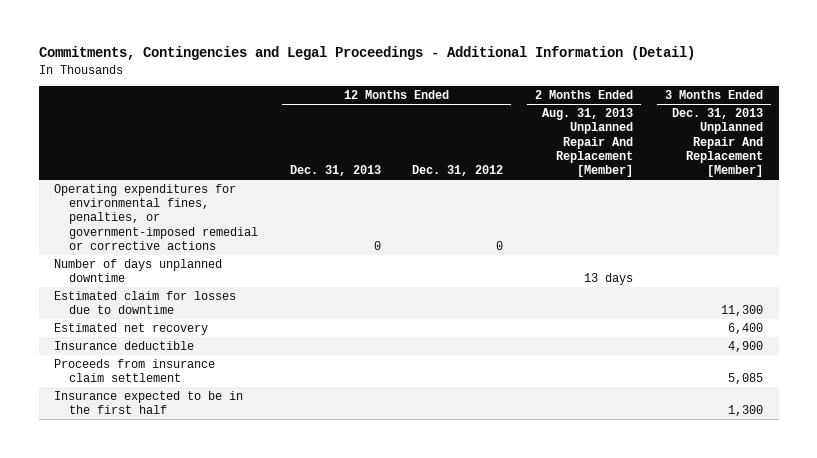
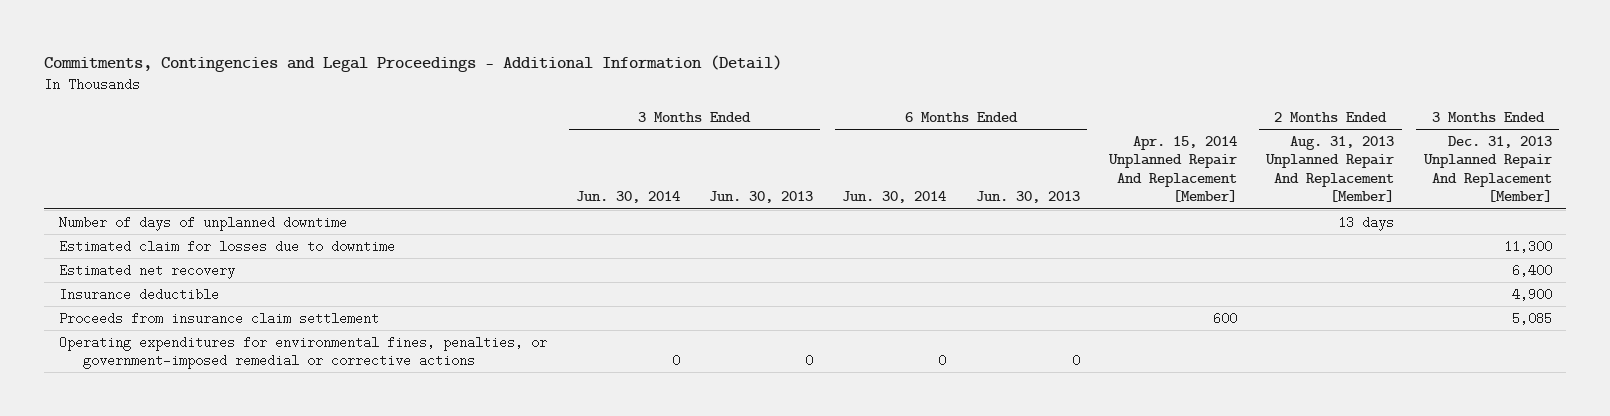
- | 12 Months Ended Dec. 31, 2013 | 12 Months Ended Dec. 31, 2012 | 2 Months Ended Aug. 31, 2013 Unplanned Repair And Replacement [Member] | 3 Months Ended Dec. 31, 2013 Unplanned Repair And Replacement [Member]
+ | 3 Months Ended Jun. 30, 2014 | 3 Months Ended Jun. 30, 2013 | 6 Months Ended Jun. 30, 2014 | 6 Months Ended Jun. 30, 2013 | Apr. 15, 2014 Unplanned Repair And Replacement [Member] | 2 Months Ended Aug. 31, 2013 Unplanned Repair And Replacement [Member] | 3 Months Ended Dec. 31, 2013 Unplanned Repair And Replacement [Member]
- Number of days unplanned downtime | | | 13 days |
+ Number of days of unplanned downtime | | | | | | 13 days |
- Insurance expected to be in the first half | | | | 1,300
moved down: Operating expenditures for environmental fines, penalties, or government-imposed remedial or corrective actions | 0 | 0 | 0 | 0 | | |

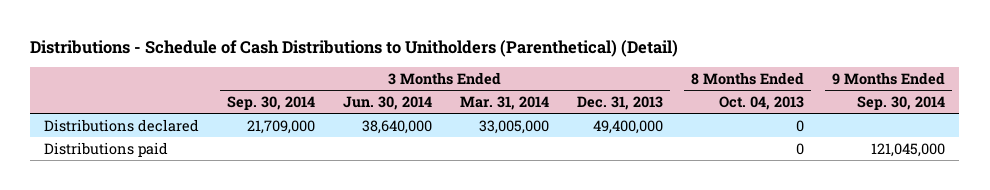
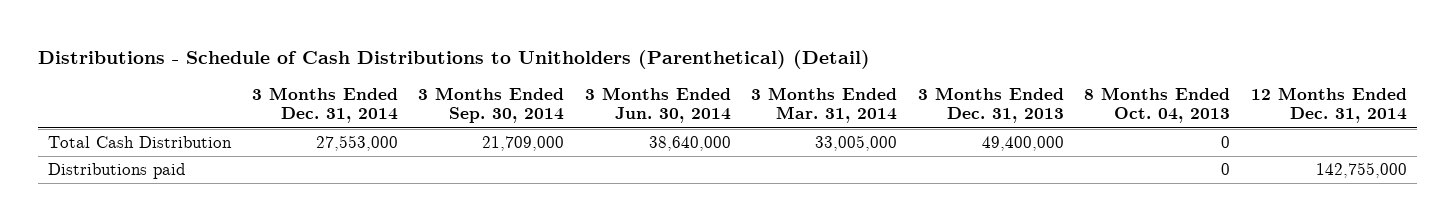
- | 3 Months Ended Sep. 30, 2014 | 3 Months Ended Jun. 30, 2014 | 3 Months Ended Mar. 31, 2014 | 3 Months Ended Dec. 31, 2013 | 8 Months Ended Oct. 04, 2013 | 9 Months Ended Sep. 30, 2014
+ | 3 Months Ended Dec. 31, 2014 | 3 Months Ended Sep. 30, 2014 | 3 Months Ended Jun. 30, 2014 | 3 Months Ended Mar. 31, 2014 | 3 Months Ended Dec. 31, 2013 | 8 Months Ended Oct. 04, 2013 | 12 Months Ended Dec. 31, 2014
- Distributions declared | 21,709,000 | 38,640,000 | 33,005,000 | 49,400,000 | 0 |
+ Total Cash Distribution | 27,553,000 | 21,709,000 | 38,640,000 | 33,005,000 | 49,400,000 | 0 |

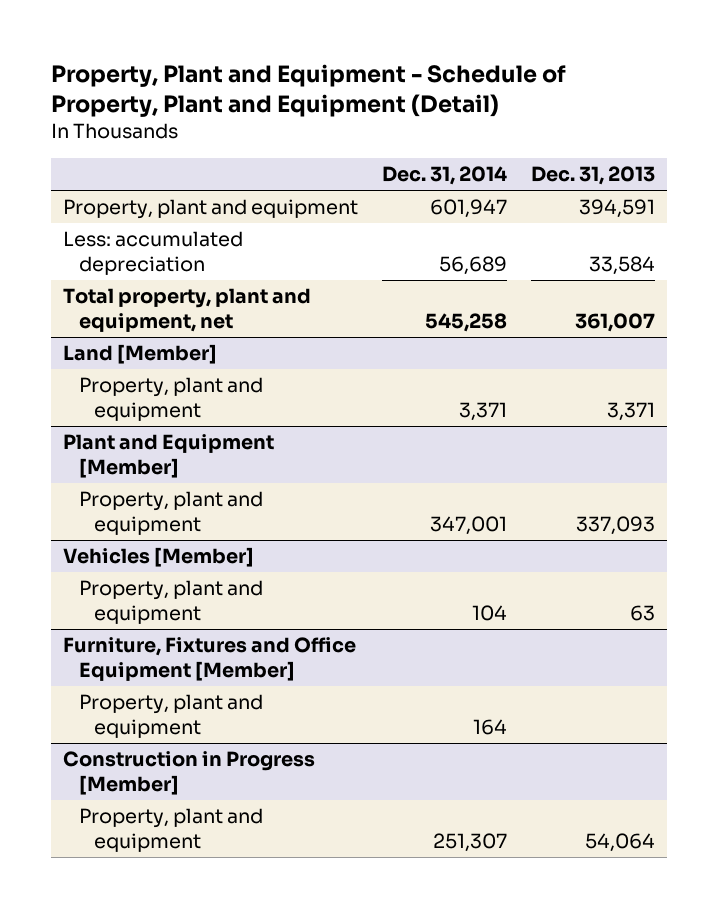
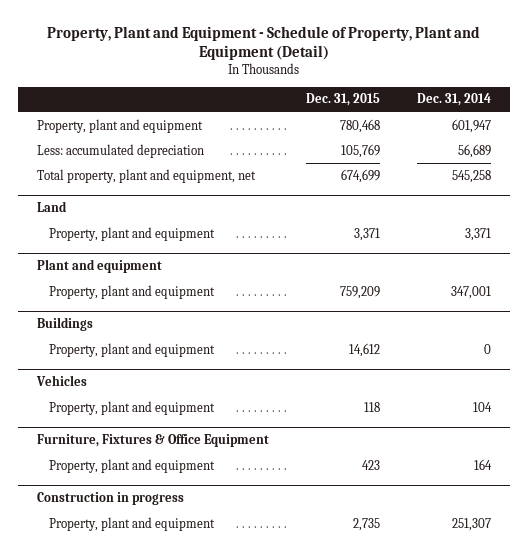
- | Dec. 31, 2014 | Dec. 31, 2013
+ | Dec. 31, 2015 | Dec. 31, 2014
- Land [Member]
+ Land
- Plant and Equipment [Member]
+ Plant and equipment
- Vehicles [Member]
+ Buildings
+ Property, plant and equipment | 14,612 | 0
+ Vehicles
- Furniture, Fixtures and Office Equipment [Member]
+ Furniture, Fixtures & Office Equipment
- Construction in Progress [Member]
+ Construction in progress

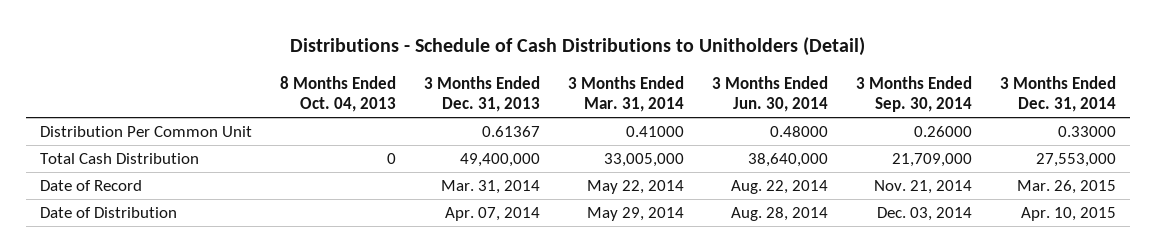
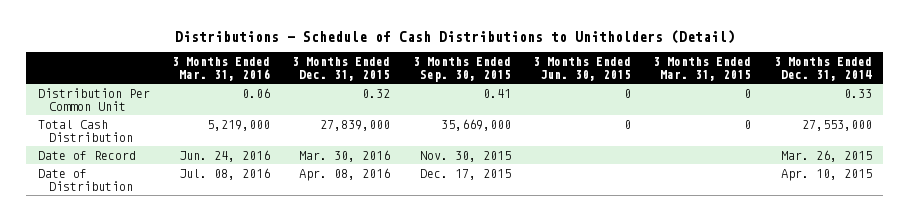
- | 8 Months Ended Oct. 04, 2013 | 3 Months Ended Dec. 31, 2013 | 3 Months Ended Mar. 31, 2014 | 3 Months Ended Jun. 30, 2014 | 3 Months Ended Sep. 30, 2014 | 3 Months Ended Dec. 31, 2014
+ | 3 Months Ended Mar. 31, 2016 | 3 Months Ended Dec. 31, 2015 | 3 Months Ended Sep. 30, 2015 | 3 Months Ended Jun. 30, 2015 | 3 Months Ended Mar. 31, 2015 | 3 Months Ended Dec. 31, 2014
- Distribution Per Common Unit | | 0.61367 | 0.41000 | 0.48000 | 0.26000 | 0.33000
+ Distribution Per Common Unit | 0.06 | 0.32 | 0.41 | 0 | 0 | 0.33

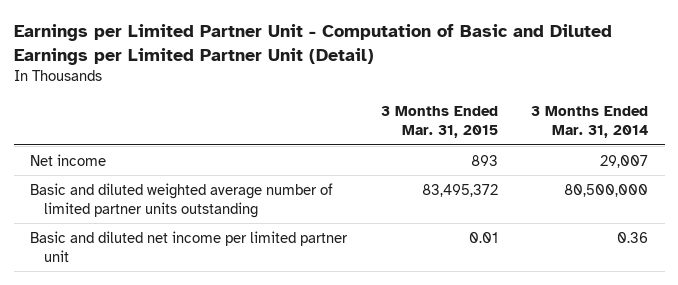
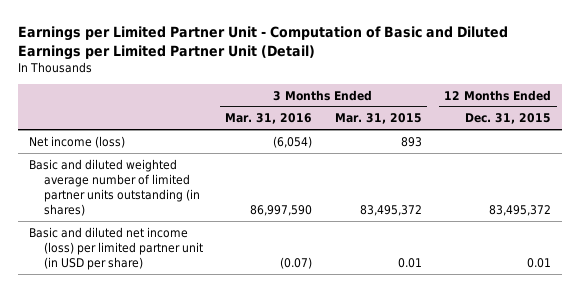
- | 3 Months Ended Mar. 31, 2015 | 3 Months Ended Mar. 31, 2014
+ | 3 Months Ended Mar. 31, 2016 | 3 Months Ended Mar. 31, 2015 | 12 Months Ended Dec. 31, 2015
- Net income | 893 | 29,007
- Basic and diluted weighted average number of limited partner units outstanding | 83,495,372 | 80,500,000
- Basic and diluted net income per limited partner unit | 0.01 | 0.36
+ Net income (loss) | (6,054) | 893 |
+ Basic and diluted weighted average number of limited partner units outstanding (in shares) | 86,997,590 | 83,495,372 | 83,495,372
+ Basic and diluted net income (loss) per limited partner unit (in USD per share) | (0.07) | 0.01 | 0.01

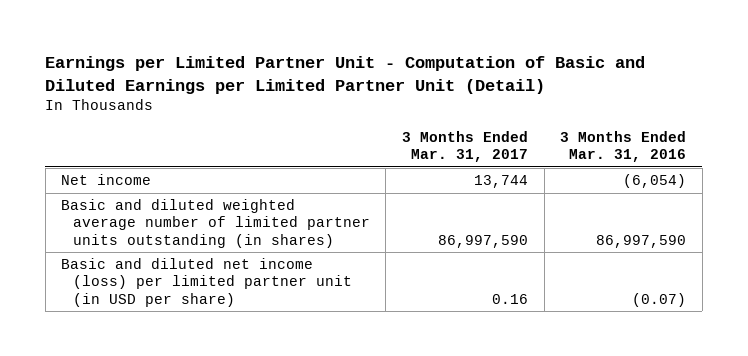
- | 3 Months Ended Mar. 31, 2016 | 3 Months Ended Mar. 31, 2015 | 12 Months Ended Dec. 31, 2015
+ | 3 Months Ended Mar. 31, 2017 | 3 Months Ended Mar. 31, 2016
- Net income (loss) | (6,054) | 893 |
+ Net income | 13,744 | (6,054)

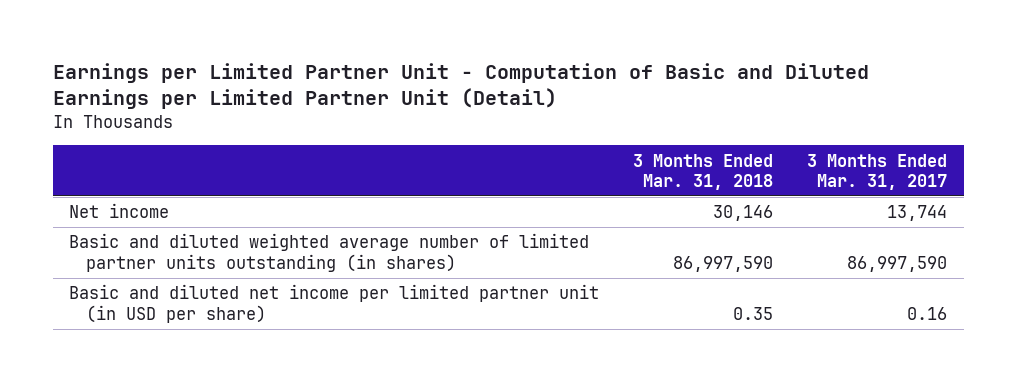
- | 3 Months Ended Mar. 31, 2017 | 3 Months Ended Mar. 31, 2016
+ | 3 Months Ended Mar. 31, 2018 | 3 Months Ended Mar. 31, 2017
- Basic and diluted net income (loss) per limited partner unit (in USD per share) | 0.16 | (0.07)
+ Basic and diluted net income per limited partner unit (in USD per share) | 0.35 | 0.16

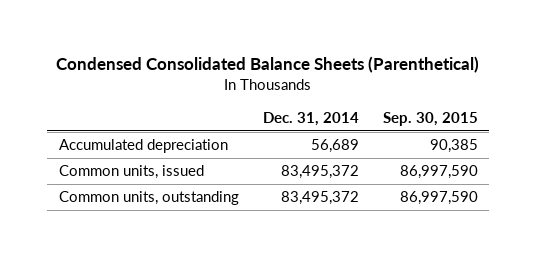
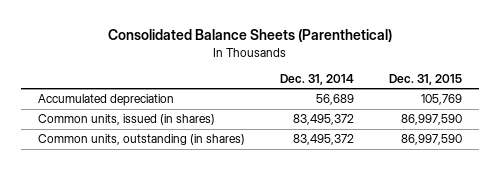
- Condensed Consolidated Balance Sheets (Parenthetical)
+ Consolidated Balance Sheets (Parenthetical)
- | Dec. 31, 2014 | Sep. 30, 2015
+ | Dec. 31, 2014 | Dec. 31, 2015
- Common units, issued | 83,495,372 | 86,997,590
- Common units, outstanding | 83,495,372 | 86,997,590
+ Common units, issued (in shares) | 83,495,372 | 86,997,590
+ Common units, outstanding (in shares) | 83,495,372 | 86,997,590

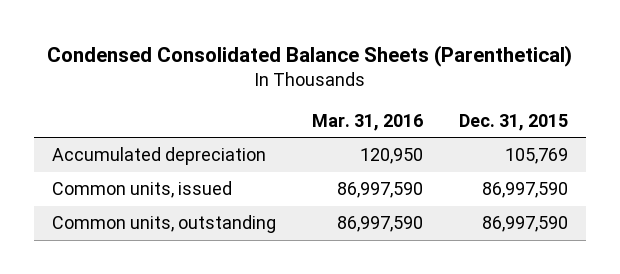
- Consolidated Balance Sheets (Parenthetical)
+ Condensed Consolidated Balance Sheets (Parenthetical)
- | Dec. 31, 2014 | Dec. 31, 2015
+ | Mar. 31, 2016 | Dec. 31, 2015
- Common units, issued (in shares) | 83,495,372 | 86,997,590
- Common units, outstanding (in shares) | 83,495,372 | 86,997,590
+ Common units, issued | 86,997,590 | 86,997,590
+ Common units, outstanding | 86,997,590 | 86,997,590

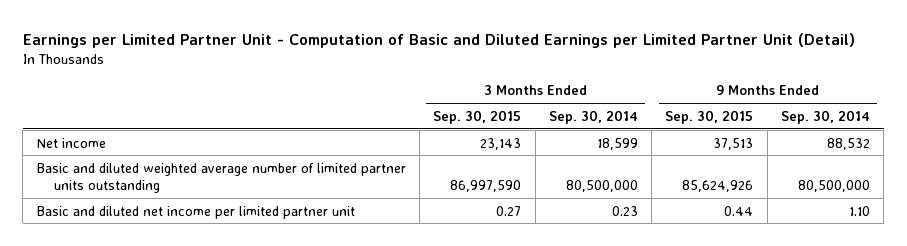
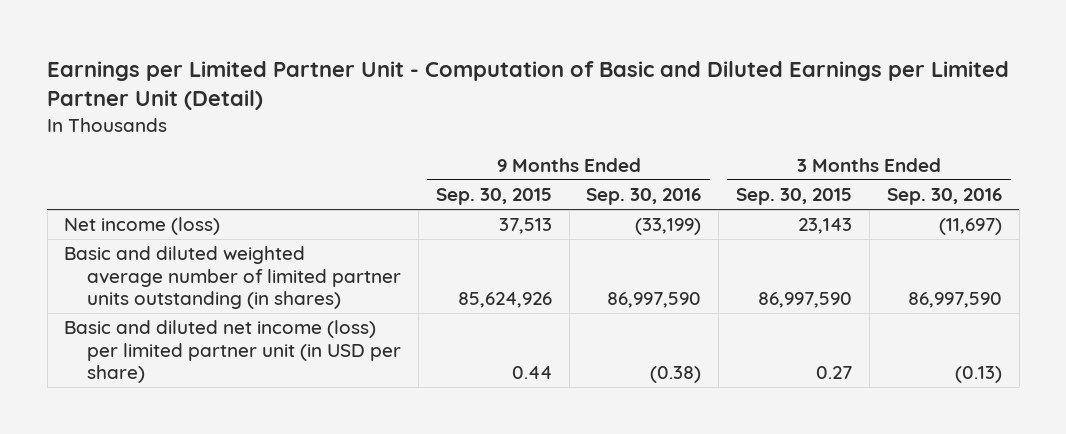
- | 3 Months Ended Sep. 30, 2015 | 3 Months Ended Sep. 30, 2014 | 9 Months Ended Sep. 30, 2015 | 9 Months Ended Sep. 30, 2014
+ | 9 Months Ended Sep. 30, 2015 | 9 Months Ended Sep. 30, 2016 | 3 Months Ended Sep. 30, 2015 | 3 Months Ended Sep. 30, 2016
- Net income | 23,143 | 18,599 | 37,513 | 88,532
- Basic and diluted weighted average number of limited partner units outstanding | 86,997,590 | 80,500,000 | 85,624,926 | 80,500,000
- Basic and diluted net income per limited partner unit | 0.27 | 0.23 | 0.44 | 1.10
+ Net income (loss) | 37,513 | (33,199) | 23,143 | (11,697)
+ Basic and diluted weighted average number of limited partner units outstanding (in shares) | 85,624,926 | 86,997,590 | 86,997,590 | 86,997,590
+ Basic and diluted net income (loss) per limited partner unit (in USD per share) | 0.44 | (0.38) | 0.27 | (0.13)

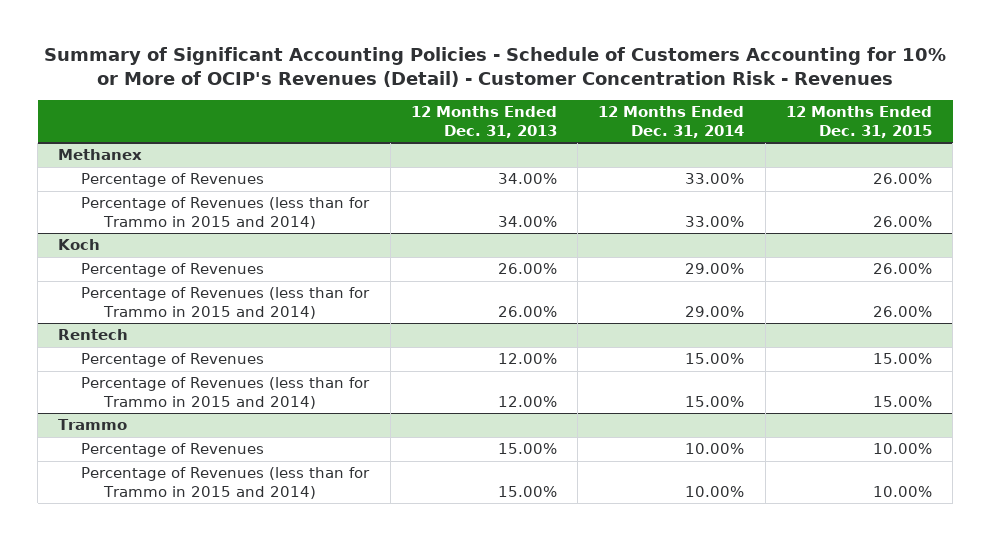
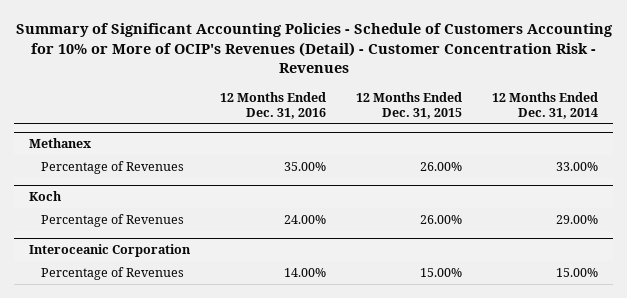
- | 12 Months Ended Dec. 31, 2013 | 12 Months Ended Dec. 31, 2014 | 12 Months Ended Dec. 31, 2015
+ | 12 Months Ended Dec. 31, 2016 | 12 Months Ended Dec. 31, 2015 | 12 Months Ended Dec. 31, 2014
@ Methanex
- Percentage of Revenues (less than for Trammo in 2015 and 2014) | 34.00% | 33.00% | 26.00%
@ Koch
- Percentage of Revenues (less than for Trammo in 2015 and 2014) | 26.00% | 29.00% | 26.00%
- Rentech
+ Interoceanic Corporation
- Percentage of Revenues (less than for Trammo in 2015 and 2014) | 12.00% | 15.00% | 15.00%
- Trammo
- Percentage of Revenues | 15.00% | 10.00% | 10.00%
- Percentage of Revenues (less than for Trammo in 2015 and 2014) | 15.00% | 10.00% | 10.00%

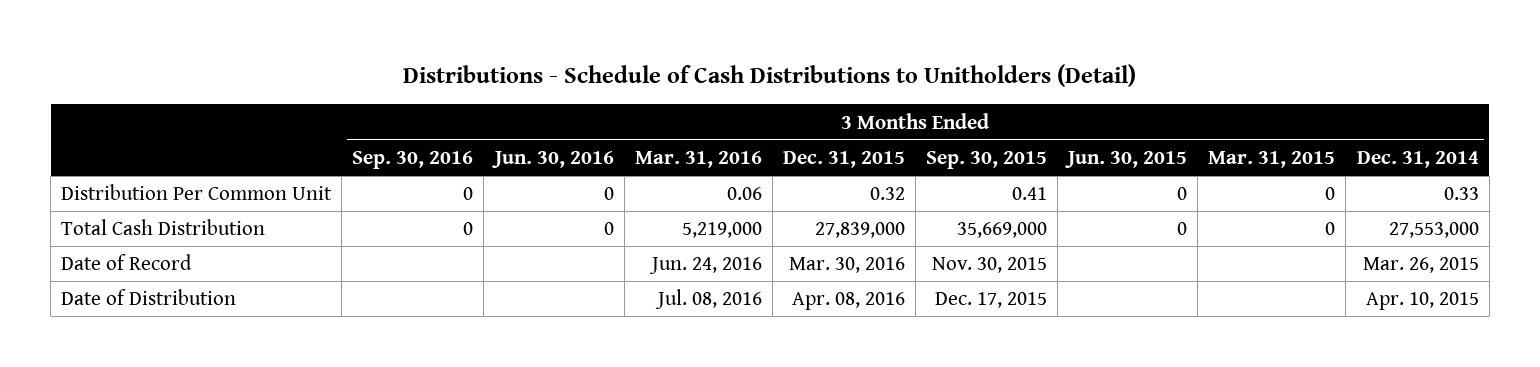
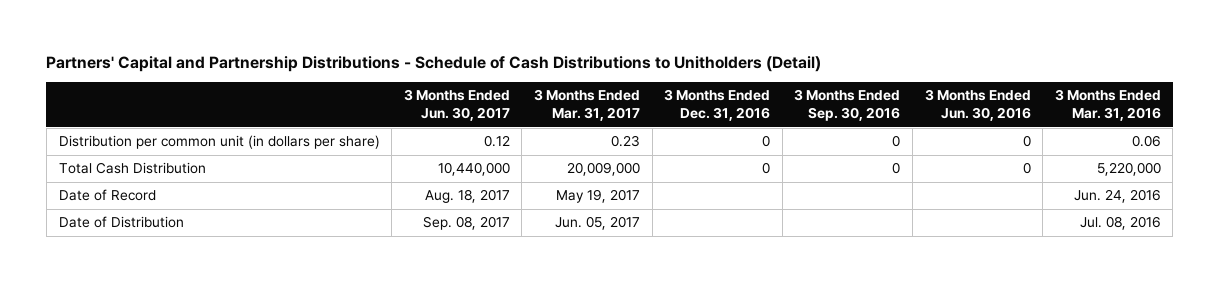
- Distributions - Schedule of Cash Distributions to Unitholders (Detail)
+ Partners' Capital and Partnership Distributions - Schedule of Cash Distributions to Unitholders (Detail)
- | 3 Months Ended Sep. 30, 2016 | 3 Months Ended Jun. 30, 2016 | 3 Months Ended Mar. 31, 2016 | 3 Months Ended Dec. 31, 2015 | 3 Months Ended Sep. 30, 2015 | 3 Months Ended Jun. 30, 2015 | 3 Months Ended Mar. 31, 2015 | 3 Months Ended Dec. 31, 2014
+ | 3 Months Ended Jun. 30, 2017 | 3 Months Ended Mar. 31, 2017 | 3 Months Ended Dec. 31, 2016 | 3 Months Ended Sep. 30, 2016 | 3 Months Ended Jun. 30, 2016 | 3 Months Ended Mar. 31, 2016
- Distribution Per Common Unit | 0 | 0 | 0.06 | 0.32 | 0.41 | 0 | 0 | 0.33
- Total Cash Distribution | 0 | 0 | 5,219,000 | 27,839,000 | 35,669,000 | 0 | 0 | 27,553,000
+ Distribution per common unit (in dollars per share) | 0.12 | 0.23 | 0 | 0 | 0 | 0.06
+ Total Cash Distribution | 10,440,000 | 20,009,000 | 0 | 0 | 0 | 5,220,000

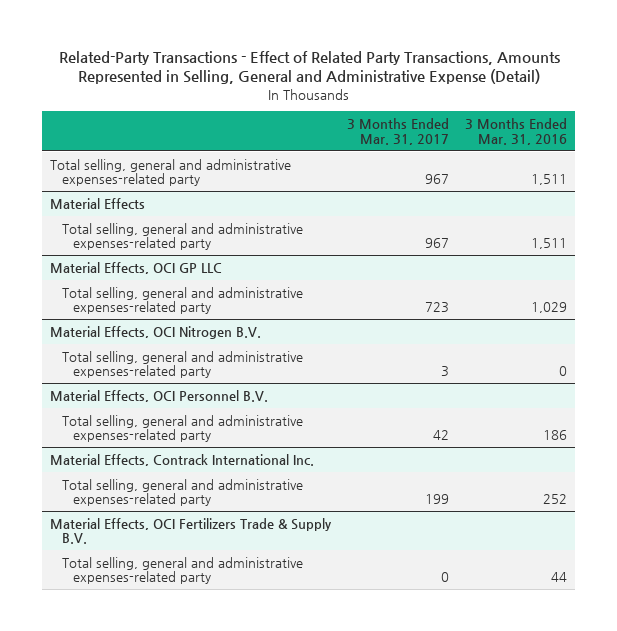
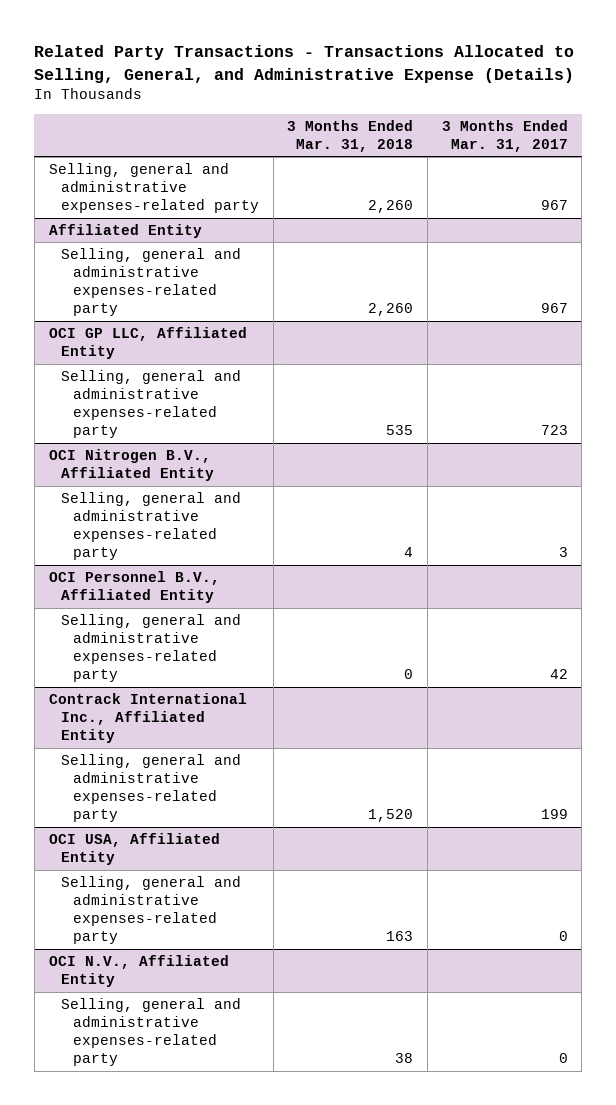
- Related-Party Transactions - Effect of Related Party Transactions, Amounts Represented in Selling, General and Administrative Expense (Detail)
+ Related Party Transactions - Transactions Allocated to Selling, General, and Administrative Expense (Details)
- | 3 Months Ended Mar. 31, 2017 | 3 Months Ended Mar. 31, 2016
+ | 3 Months Ended Mar. 31, 2018 | 3 Months Ended Mar. 31, 2017
- Total selling, general and administrative expenses-related party | 967 | 1,511
- Material Effects
- Total selling, general and administrative expenses-related party | 967 | 1,511
- Material Effects, OCI GP LLC
- Total selling, general and administrative expenses-related party | 723 | 1,029
- Material Effects, OCI Nitrogen B.V.
- Total selling, general and administrative expenses-related party | 3 | 0
- Material Effects, OCI Personnel B.V.
- Total selling, general and administrative expenses-related party | 42 | 186
- Material Effects, Contrack International Inc.
- Total selling, general and administrative expenses-related party | 199 | 252
- Material Effects, OCI Fertilizers Trade & Supply B.V.
- Total selling, general and administrative expenses-related party | 0 | 44
+ Selling, general and administrative expenses-related party | 2,260 | 967
+ Affiliated Entity
+ Selling, general and administrative expenses-related party | 2,260 | 967
+ OCI GP LLC, Affiliated Entity
+ Selling, general and administrative expenses-related party | 535 | 723
+ OCI Nitrogen B.V., Affiliated Entity
+ Selling, general and administrative expenses-related party | 4 | 3
+ OCI Personnel B.V., Affiliated Entity
+ Selling, general and administrative expenses-related party | 0 | 42
+ Contrack International Inc., Affiliated Entity
+ Selling, general and administrative expenses-related party | 1,520 | 199
+ OCI USA, Affiliated Entity
+ Selling, general and administrative expenses-related party | 163 | 0
+ OCI N.V., Affiliated Entity
+ Selling, general and administrative expenses-related party | 38 | 0

